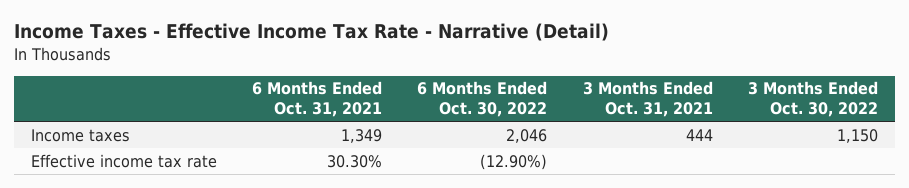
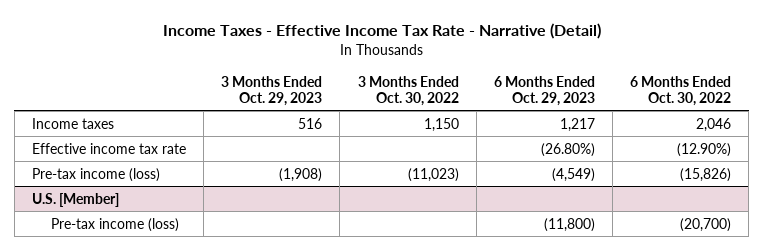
- | 6 Months Ended Oct. 31, 2021 | 6 Months Ended Oct. 30, 2022 | 3 Months Ended Oct. 31, 2021 | 3 Months Ended Oct. 30, 2022
+ | 3 Months Ended Oct. 29, 2023 | 3 Months Ended Oct. 30, 2022 | 6 Months Ended Oct. 29, 2023 | 6 Months Ended Oct. 30, 2022
+ Pre-tax income (loss) | (1,908) | (11,023) | (4,549) | (15,826)
+ U.S. [Member]
+ Pre-tax income (loss) | | | (11,800) | (20,700)

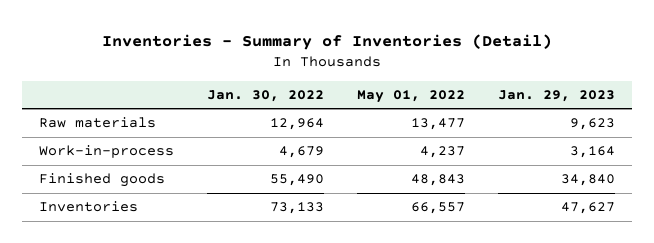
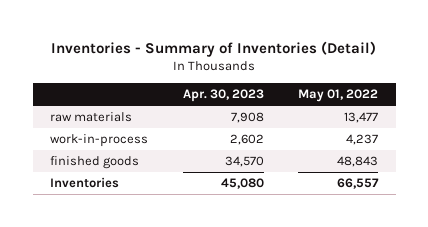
- | Jan. 30, 2022 | May 01, 2022 | Jan. 29, 2023
+ | Apr. 30, 2023 | May 01, 2022
- Raw materials | 12,964 | 13,477 | 9,623
- Work-in-process | 4,679 | 4,237 | 3,164
- Finished goods | 55,490 | 48,843 | 34,840
+ raw materials | 7,908 | 13,477
+ work-in-process | 2,602 | 4,237
+ finished goods | 34,570 | 48,843

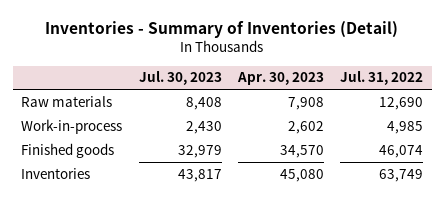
- | Apr. 30, 2023 | May 01, 2022
+ | Jul. 30, 2023 | Apr. 30, 2023 | Jul. 31, 2022
- raw materials | 7,908 | 13,477
- work-in-process | 2,602 | 4,237
- finished goods | 34,570 | 48,843
+ Raw materials | 8,408 | 7,908 | 12,690
+ Work-in-process | 2,430 | 2,602 | 4,985
+ Finished goods | 32,979 | 34,570 | 46,074

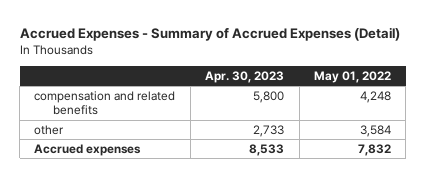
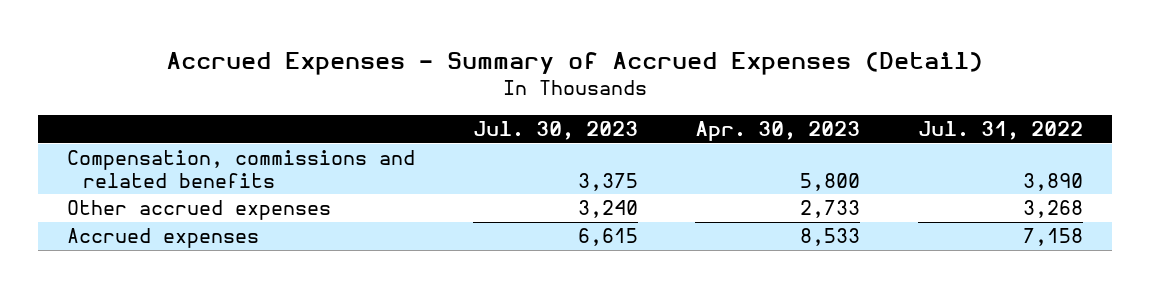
- | Apr. 30, 2023 | May 01, 2022
+ | Jul. 30, 2023 | Apr. 30, 2023 | Jul. 31, 2022
- compensation and related benefits | 5,800 | 4,248
- other | 2,733 | 3,584
+ Compensation, commissions and related benefits | 3,375 | 5,800 | 3,890
+ Other accrued expenses | 3,240 | 2,733 | 3,268

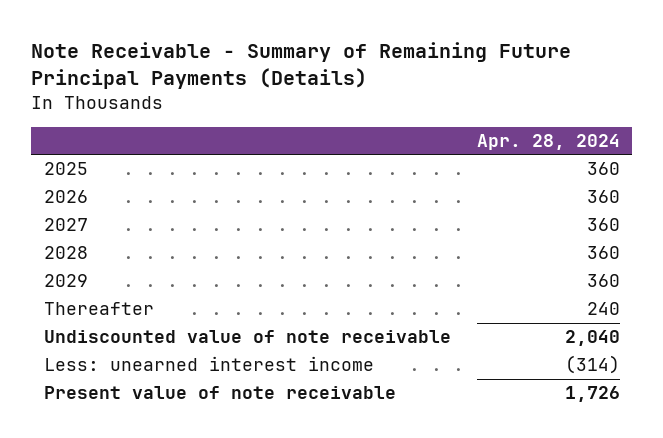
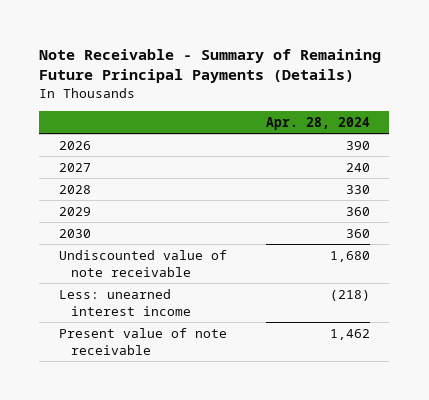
- 2025 | 360
- 2026 | 360
- 2027 | 360
- 2028 | 360
+ 2026 | 390
+ 2027 | 240
+ 2028 | 330
- Thereafter | 240
- Undiscounted value of note receivable | 2,040
- Less: unearned interest income | (314)
- Present value of note receivable | 1,726
+ 2030 | 360
+ Undiscounted value of note receivable | 1,680
+ Less: unearned interest income | (218)
+ Present value of note receivable | 1,462

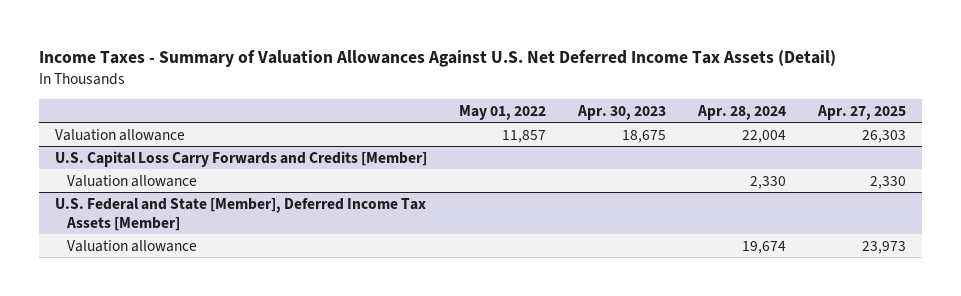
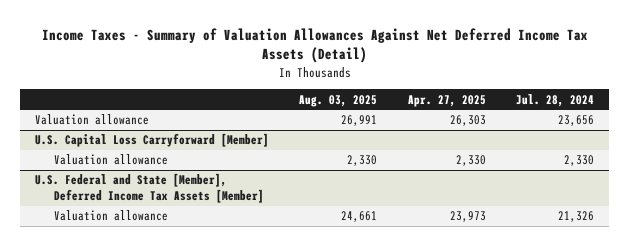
- Income Taxes - Summary of Valuation Allowances Against U.S. Net Deferred Income Tax Assets (Detail)
+ Income Taxes - Summary of Valuation Allowances Against Net Deferred Income Tax Assets (Detail)
- | May 01, 2022 | Apr. 30, 2023 | Apr. 28, 2024 | Apr. 27, 2025
+ | Aug. 03, 2025 | Apr. 27, 2025 | Jul. 28, 2024
- U.S. Capital Loss Carry Forwards and Credits [Member]
+ U.S. Capital Loss Carryforward [Member]

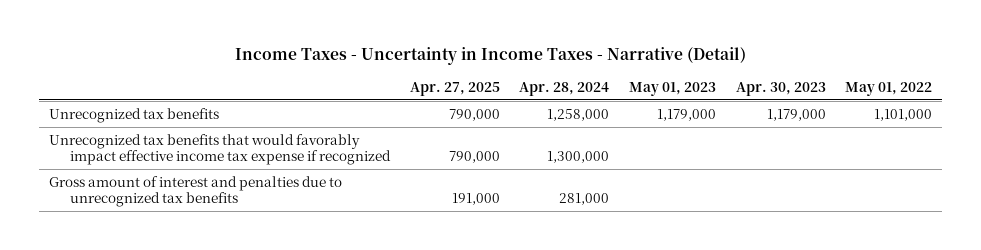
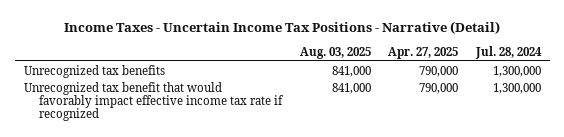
- Income Taxes - Uncertainty in Income Taxes - Narrative (Detail)
+ Income Taxes - Uncertain Income Tax Positions - Narrative (Detail)
- | Apr. 27, 2025 | Apr. 28, 2024 | May 01, 2023 | Apr. 30, 2023 | May 01, 2022
+ | Aug. 03, 2025 | Apr. 27, 2025 | Jul. 28, 2024
- Unrecognized tax benefits that would favorably impact effective income tax expense if recognized | 790,000 | 1,300,000 | | |
- Gross amount of interest and penalties due to unrecognized tax benefits | 191,000 | 281,000 | | |
+ Unrecognized tax benefit that would favorably impact effective income tax rate if recognized | 841,000 | 790,000 | 1,300,000

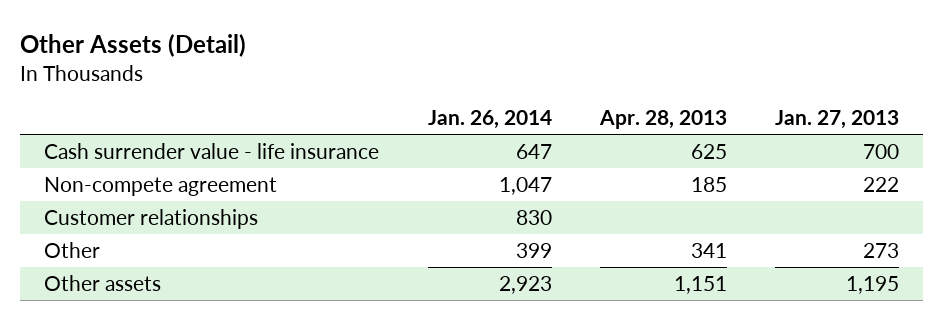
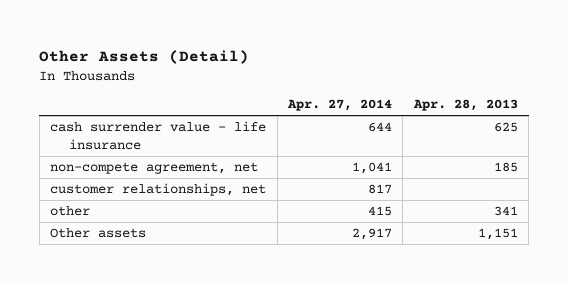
- | Jan. 26, 2014 | Apr. 28, 2013 | Jan. 27, 2013
+ | Apr. 27, 2014 | Apr. 28, 2013
- Cash surrender value - life insurance | 647 | 625 | 700
- Non-compete agreement | 1,047 | 185 | 222
- Customer relationships | 830 | |
- Other | 399 | 341 | 273
+ cash surrender value - life insurance | 644 | 625
+ non-compete agreement, net | 1,041 | 185
+ customer relationships, net | 817 |
+ other | 415 | 341

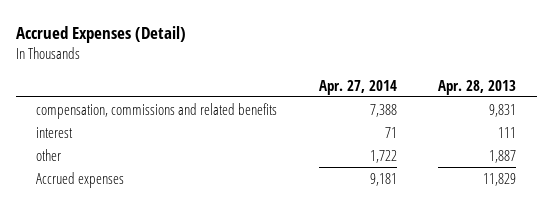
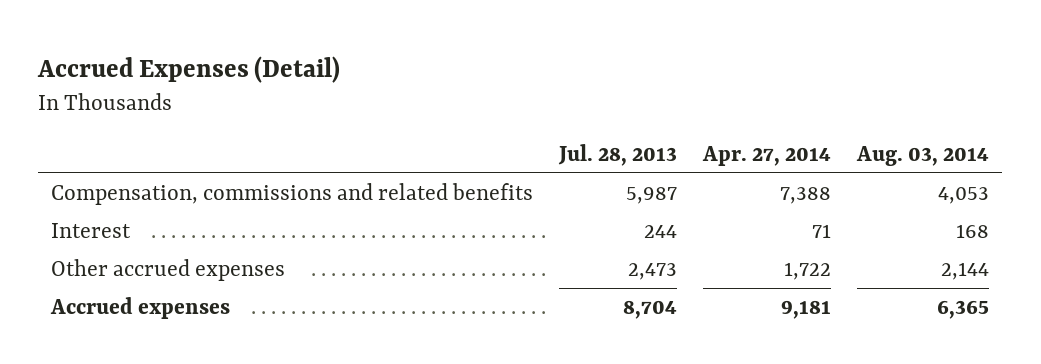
- | Apr. 27, 2014 | Apr. 28, 2013
+ | Jul. 28, 2013 | Apr. 27, 2014 | Aug. 03, 2014
- compensation, commissions and related benefits | 7,388 | 9,831
- interest | 71 | 111
- other | 1,722 | 1,887
+ Compensation, commissions and related benefits | 5,987 | 7,388 | 4,053
+ Interest | 244 | 71 | 168
+ Other accrued expenses | 2,473 | 1,722 | 2,144

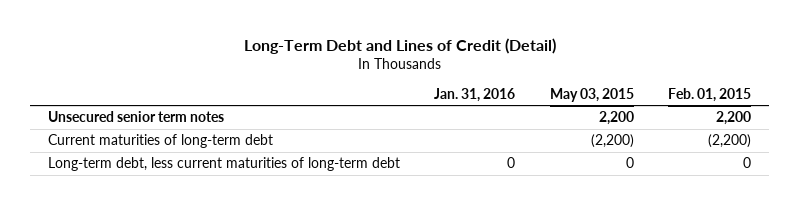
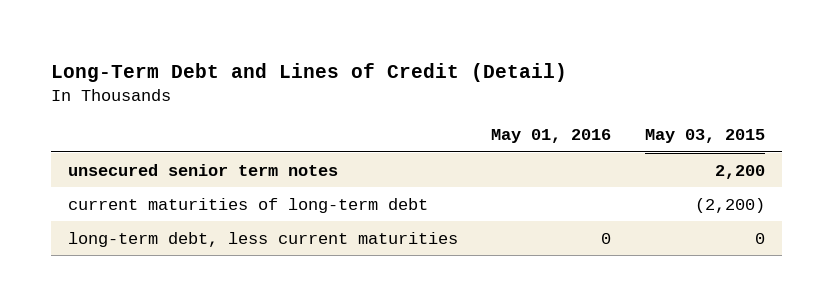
- | Jan. 31, 2016 | May 03, 2015 | Feb. 01, 2015
+ | May 01, 2016 | May 03, 2015
- Unsecured senior term notes | | 2,200 | 2,200
- Current maturities of long-term debt | | (2,200) | (2,200)
- Long-term debt, less current maturities of long-term debt | 0 | 0 | 0
+ unsecured senior term notes | | 2,200
+ current maturities of long-term debt | | (2,200)
+ long-term debt, less current maturities | 0 | 0

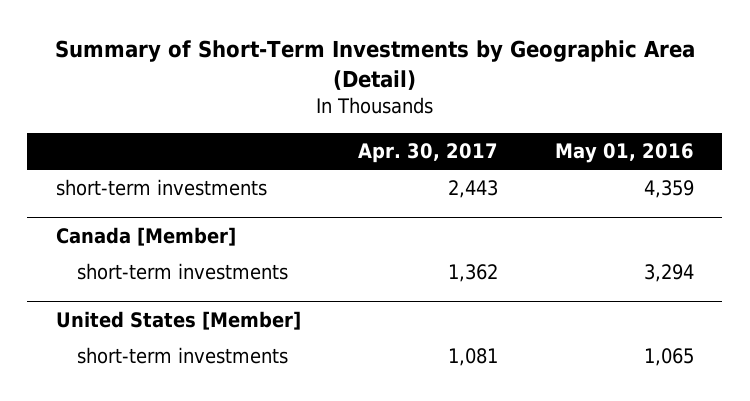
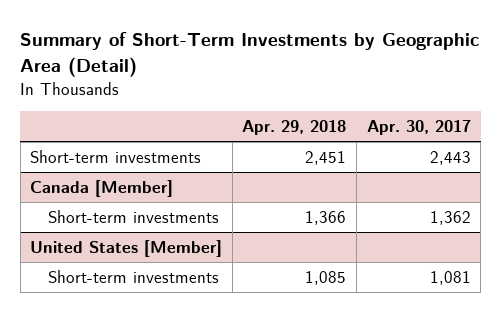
- | Apr. 30, 2017 | May 01, 2016
+ | Apr. 29, 2018 | Apr. 30, 2017
- short-term investments | 2,443 | 4,359
+ Short-term investments | 2,451 | 2,443
@ Canada [Member]
- short-term investments | 1,362 | 3,294
+ Short-term investments | 1,366 | 1,362
@ United States [Member]
- short-term investments | 1,081 | 1,065
+ Short-term investments | 1,085 | 1,081

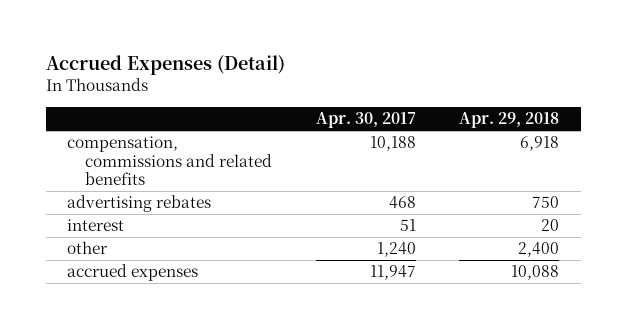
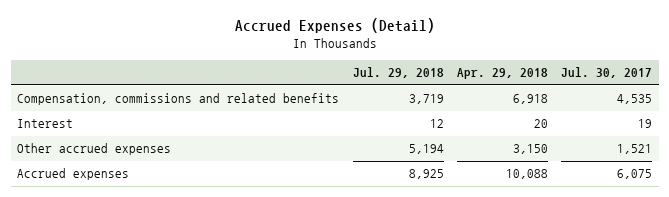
- | Apr. 30, 2017 | Apr. 29, 2018
+ | Jul. 29, 2018 | Apr. 29, 2018 | Jul. 30, 2017
- compensation, commissions and related benefits | 10,188 | 6,918
- advertising rebates | 468 | 750
- interest | 51 | 20
- other | 1,240 | 2,400
- accrued expenses | 11,947 | 10,088
+ Compensation, commissions and related benefits | 3,719 | 6,918 | 4,535
+ Interest | 12 | 20 | 19
+ Other accrued expenses | 5,194 | 3,150 | 1,521
+ Accrued expenses | 8,925 | 10,088 | 6,075

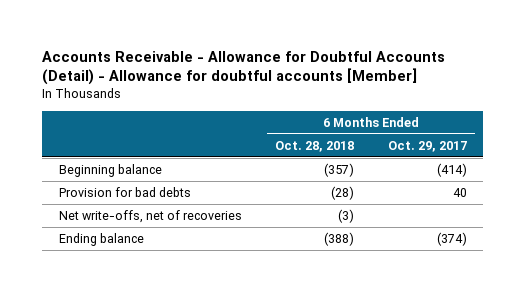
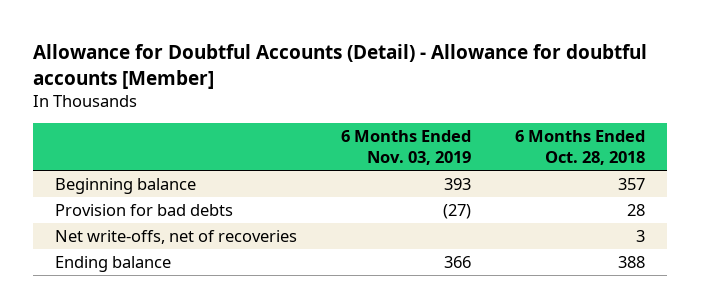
- Accounts Receivable - Allowance for Doubtful Accounts (Detail) - Allowance for doubtful accounts [Member]
+ Allowance for Doubtful Accounts (Detail) - Allowance for doubtful accounts [Member]
- | 6 Months Ended Oct. 28, 2018 | 6 Months Ended Oct. 29, 2017
+ | 6 Months Ended Nov. 03, 2019 | 6 Months Ended Oct. 28, 2018
- Beginning balance | (357) | (414)
- Provision for bad debts | (28) | 40
- Net write-offs, net of recoveries | (3) |
- Ending balance | (388) | (374)
+ Beginning balance | 393 | 357
+ Provision for bad debts | (27) | 28
+ Net write-offs, net of recoveries | | 3
+ Ending balance | 366 | 388

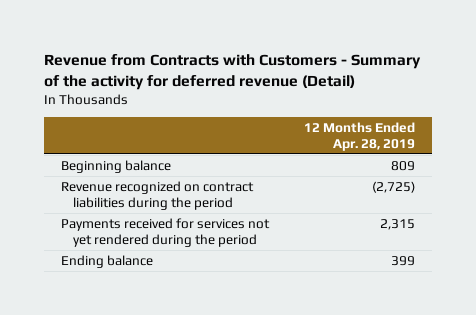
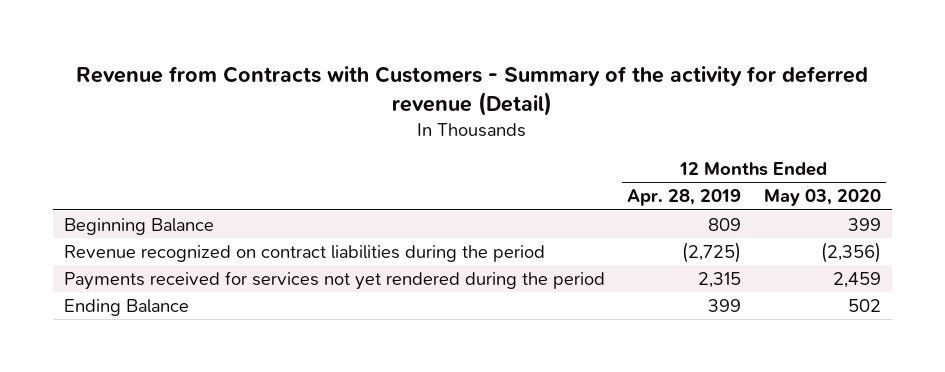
- | 12 Months Ended Apr. 28, 2019
+ | 12 Months Ended Apr. 28, 2019 | 12 Months Ended May 03, 2020
- Beginning balance | 809
+ Beginning Balance | 809 | 399
- Ending balance | 399
+ Ending Balance | 399 | 502

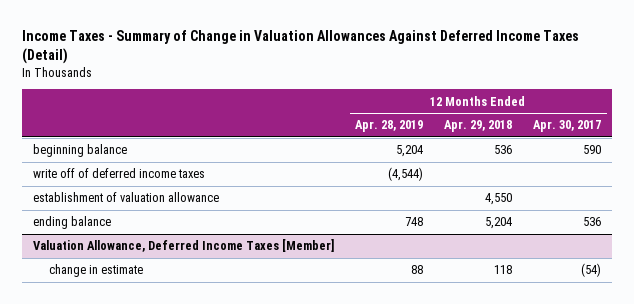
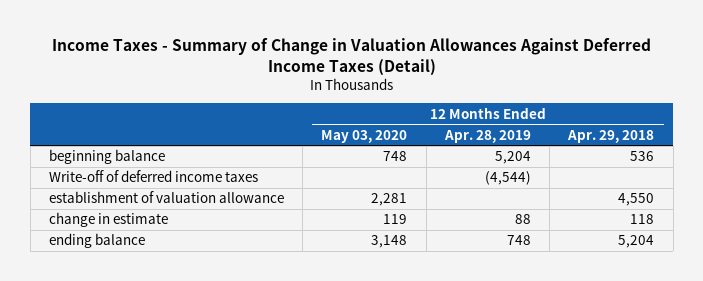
- | 12 Months Ended Apr. 28, 2019 | 12 Months Ended Apr. 29, 2018 | 12 Months Ended Apr. 30, 2017
+ | 12 Months Ended May 03, 2020 | 12 Months Ended Apr. 28, 2019 | 12 Months Ended Apr. 29, 2018
- write off of deferred income taxes | (4,544) | |
+ Write-off of deferred income taxes | | (4,544) |
- Valuation Allowance, Deferred Income Taxes [Member]
moved down: ending balance | 3,148 | 748 | 5,204

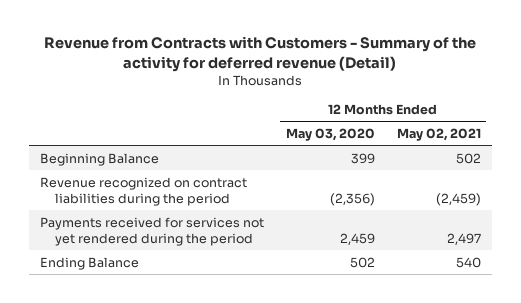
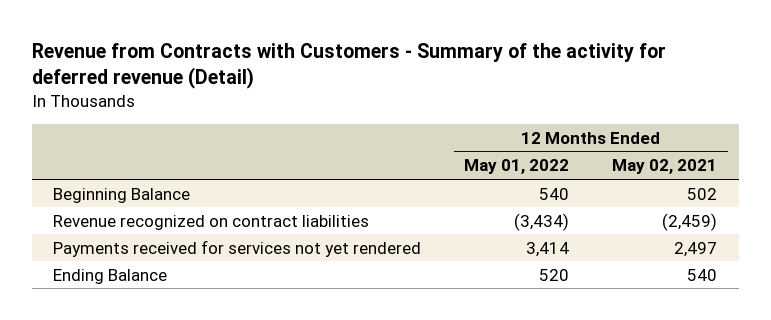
- | 12 Months Ended May 03, 2020 | 12 Months Ended May 02, 2021
+ | 12 Months Ended May 01, 2022 | 12 Months Ended May 02, 2021
- Revenue recognized on contract liabilities during the period | (2,356) | (2,459)
- Payments received for services not yet rendered during the period | 2,459 | 2,497
+ Revenue recognized on contract liabilities | (3,434) | (2,459)
+ Payments received for services not yet rendered | 3,414 | 2,497

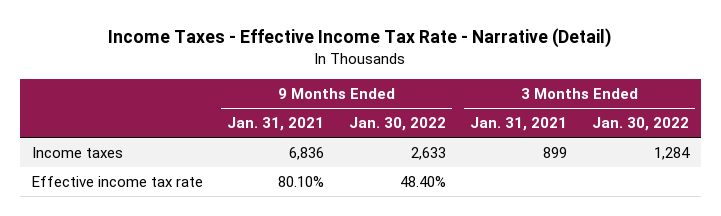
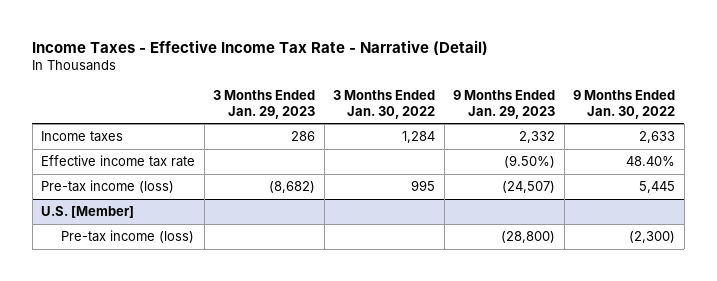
- | 9 Months Ended Jan. 31, 2021 | 9 Months Ended Jan. 30, 2022 | 3 Months Ended Jan. 31, 2021 | 3 Months Ended Jan. 30, 2022
+ | 3 Months Ended Jan. 29, 2023 | 3 Months Ended Jan. 30, 2022 | 9 Months Ended Jan. 29, 2023 | 9 Months Ended Jan. 30, 2022
+ Pre-tax income (loss) | (8,682) | 995 | (24,507) | 5,445
+ U.S. [Member]
+ Pre-tax income (loss) | | | (28,800) | (2,300)

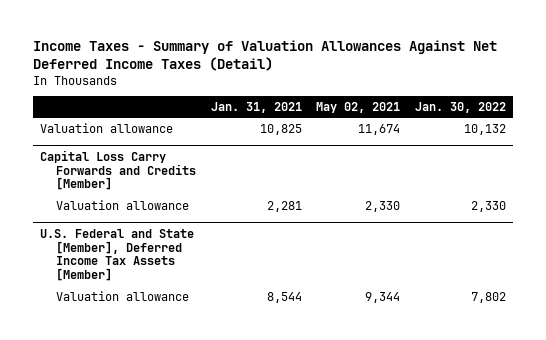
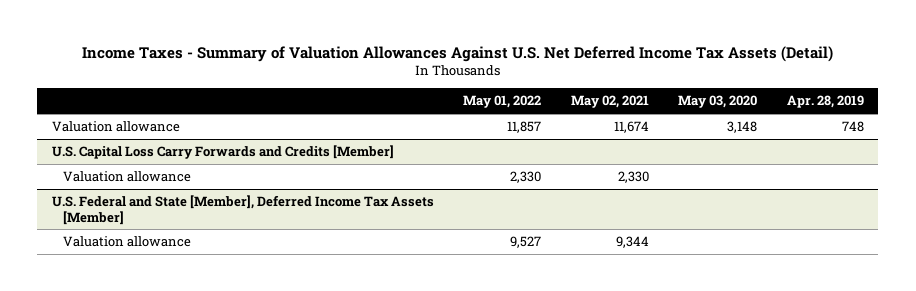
- Income Taxes - Summary of Valuation Allowances Against Net Deferred Income Taxes (Detail)
+ Income Taxes - Summary of Valuation Allowances Against U.S. Net Deferred Income Tax Assets (Detail)
- | Jan. 31, 2021 | May 02, 2021 | Jan. 30, 2022
+ | May 01, 2022 | May 02, 2021 | May 03, 2020 | Apr. 28, 2019
- Capital Loss Carry Forwards and Credits [Member]
+ U.S. Capital Loss Carry Forwards and Credits [Member]

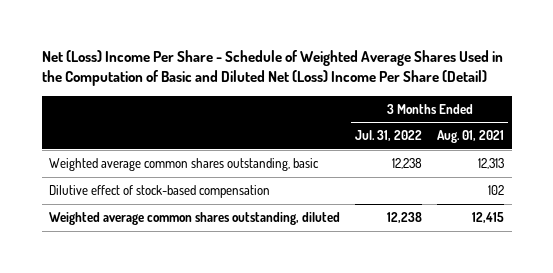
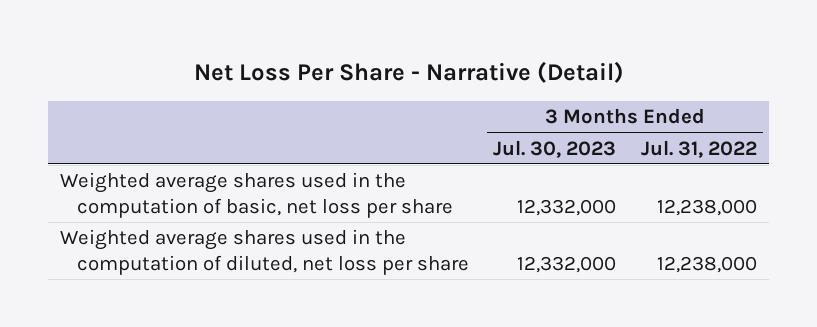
- Net (Loss) Income Per Share - Schedule of Weighted Average Shares Used in the Computation of Basic and Diluted Net (Loss) Income Per Share (Detail)
+ Net Loss Per Share - Narrative (Detail)
- | 3 Months Ended Jul. 31, 2022 | 3 Months Ended Aug. 01, 2021
+ | 3 Months Ended Jul. 30, 2023 | 3 Months Ended Jul. 31, 2022
- Weighted average common shares outstanding, basic | 12,238 | 12,313
- Dilutive effect of stock-based compensation | | 102
- Weighted average common shares outstanding, diluted | 12,238 | 12,415
+ Weighted average shares used in the computation of basic, net loss per share | 12,332,000 | 12,238,000
+ Weighted average shares used in the computation of diluted, net loss per share | 12,332,000 | 12,238,000

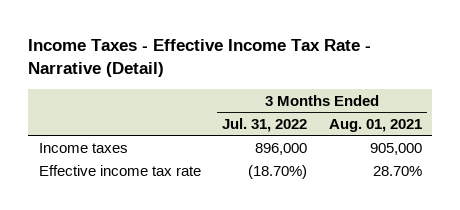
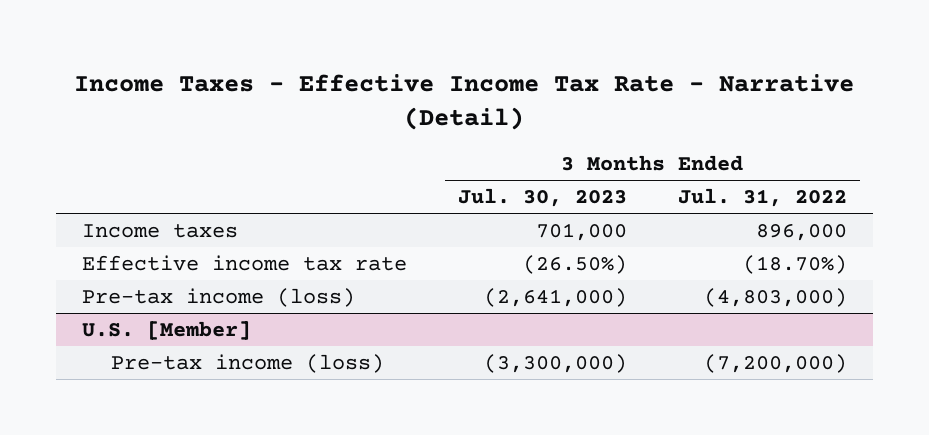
- | 3 Months Ended Jul. 31, 2022 | 3 Months Ended Aug. 01, 2021
+ | 3 Months Ended Jul. 30, 2023 | 3 Months Ended Jul. 31, 2022
+ Pre-tax income (loss) | (2,641,000) | (4,803,000)
+ U.S. [Member]
+ Pre-tax income (loss) | (3,300,000) | (7,200,000)

